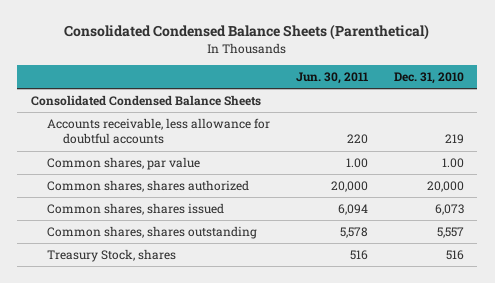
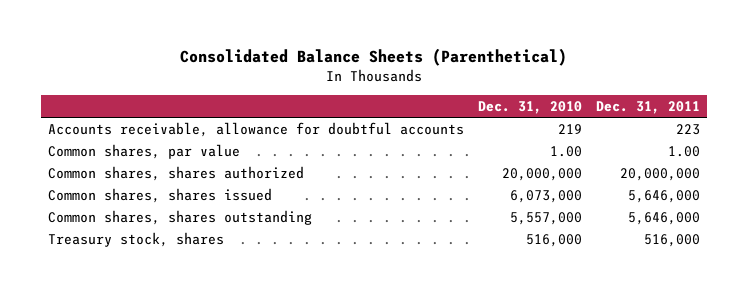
- Consolidated Condensed Balance Sheets (Parenthetical)
+ Consolidated Balance Sheets (Parenthetical)
- | Jun. 30, 2011 | Dec. 31, 2010
+ | Dec. 31, 2010 | Dec. 31, 2011
- Consolidated Condensed Balance Sheets
- Accounts receivable, less allowance for doubtful accounts | 220 | 219
+ Accounts receivable, allowance for doubtful accounts | 219 | 223
- Common shares, shares authorized | 20,000 | 20,000
- Common shares, shares issued | 6,094 | 6,073
- Common shares, shares outstanding | 5,578 | 5,557
- Treasury Stock, shares | 516 | 516
+ Common shares, shares authorized | 20,000,000 | 20,000,000
+ Common shares, shares issued | 6,073,000 | 5,646,000
+ Common shares, shares outstanding | 5,557,000 | 5,646,000
+ Treasury stock, shares | 516,000 | 516,000

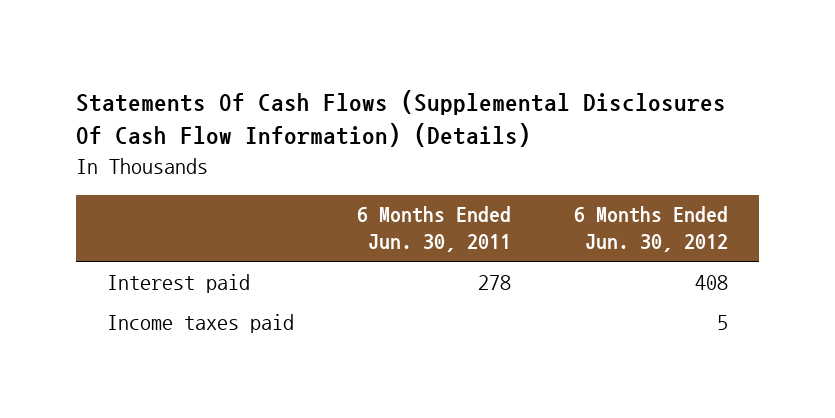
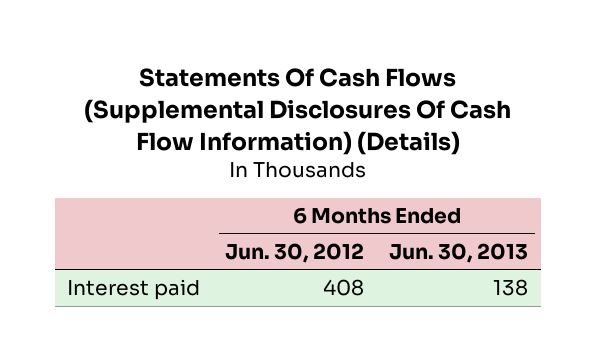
- | 6 Months Ended Jun. 30, 2011 | 6 Months Ended Jun. 30, 2012
+ | 6 Months Ended Jun. 30, 2012 | 6 Months Ended Jun. 30, 2013
- Income taxes paid | | 5

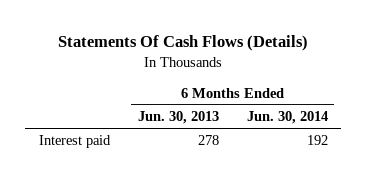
- Statements Of Cash Flows (Supplemental Disclosures Of Cash Flow Information) (Details)
+ Statements Of Cash Flows (Details)
- | 6 Months Ended Jun. 30, 2012 | 6 Months Ended Jun. 30, 2013
+ | 6 Months Ended Jun. 30, 2013 | 6 Months Ended Jun. 30, 2014
- Interest paid | 408 | 138
+ Interest paid | 278 | 192

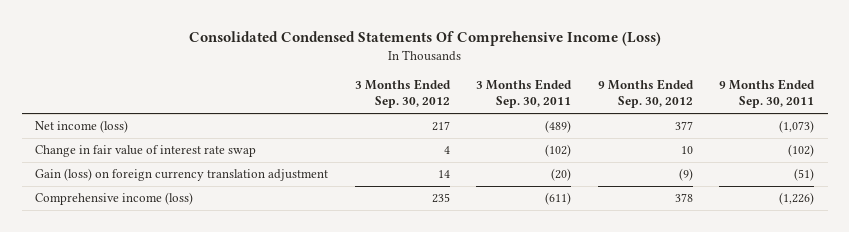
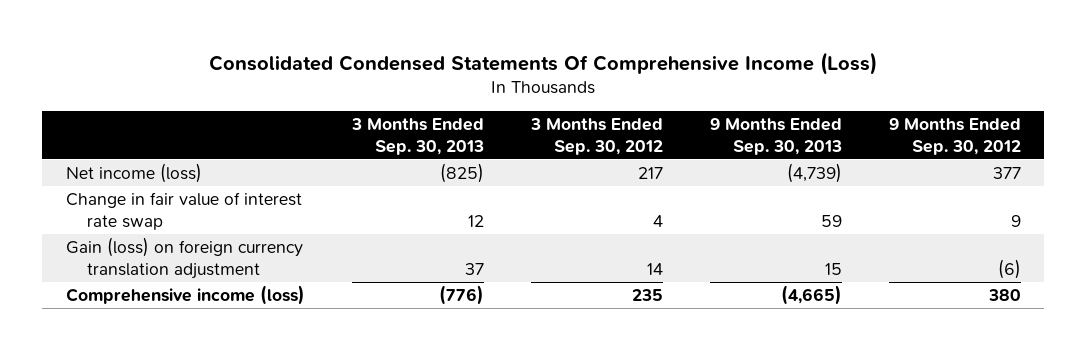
- | 3 Months Ended Sep. 30, 2012 | 3 Months Ended Sep. 30, 2011 | 9 Months Ended Sep. 30, 2012 | 9 Months Ended Sep. 30, 2011
+ | 3 Months Ended Sep. 30, 2013 | 3 Months Ended Sep. 30, 2012 | 9 Months Ended Sep. 30, 2013 | 9 Months Ended Sep. 30, 2012
- Change in fair value of interest rate swap | 4 | (102) | 10 | (102)
- Gain (loss) on foreign currency translation adjustment | 14 | (20) | (9) | (51)
- Comprehensive income (loss) | 235 | (611) | 378 | (1,226)
+ Change in fair value of interest rate swap | 12 | 4 | 59 | 9
+ Gain (loss) on foreign currency translation adjustment | 37 | 14 | 15 | (6)
+ Comprehensive income (loss) | (776) | 235 | (4,665) | 380

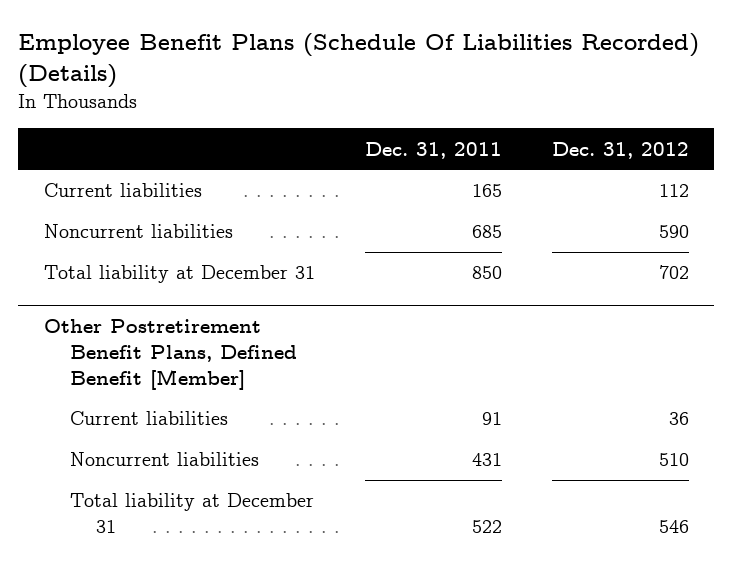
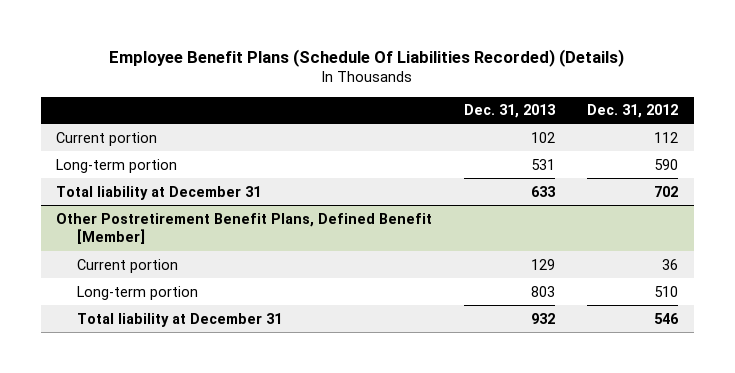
- | Dec. 31, 2011 | Dec. 31, 2012
+ | Dec. 31, 2013 | Dec. 31, 2012
- Current liabilities | 165 | 112
- Noncurrent liabilities | 685 | 590
+ Current portion | 102 | 112
+ Long-term portion | 531 | 590
@ Other Postretirement Benefit Plans, Defined Benefit [Member]
- Current liabilities | 91 | 36
- Noncurrent liabilities | 431 | 510
+ Current portion | 129 | 36
+ Long-term portion | 803 | 510

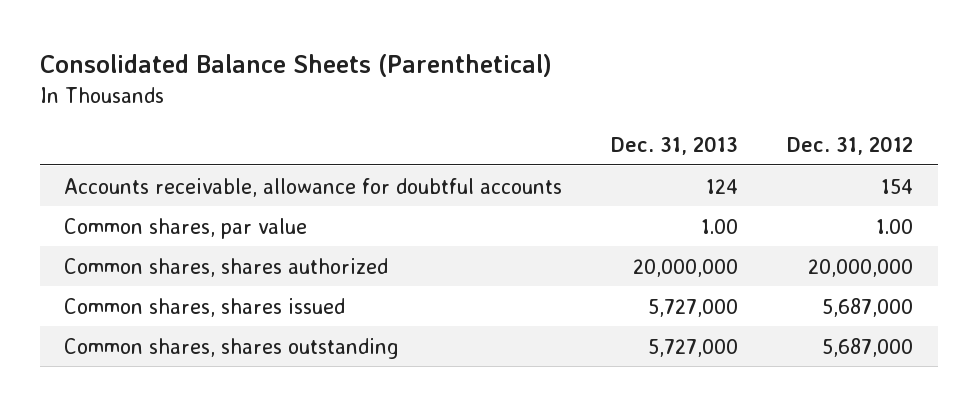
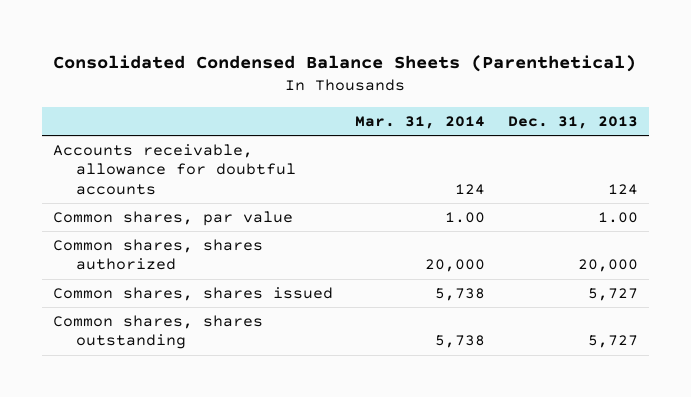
- Consolidated Balance Sheets (Parenthetical)
+ Consolidated Condensed Balance Sheets (Parenthetical)
- | Dec. 31, 2013 | Dec. 31, 2012
+ | Mar. 31, 2014 | Dec. 31, 2013
- Common shares, shares authorized | 20,000,000 | 20,000,000
- Common shares, shares issued | 5,727,000 | 5,687,000
- Common shares, shares outstanding | 5,727,000 | 5,687,000
+ Common shares, shares authorized | 20,000 | 20,000
+ Common shares, shares issued | 5,738 | 5,727
+ Common shares, shares outstanding | 5,738 | 5,727

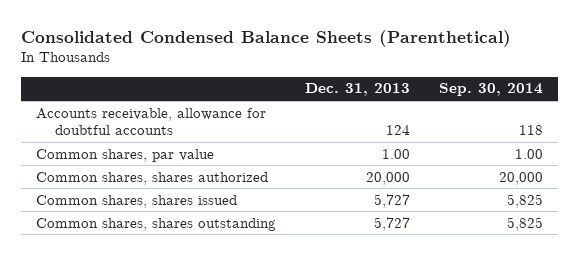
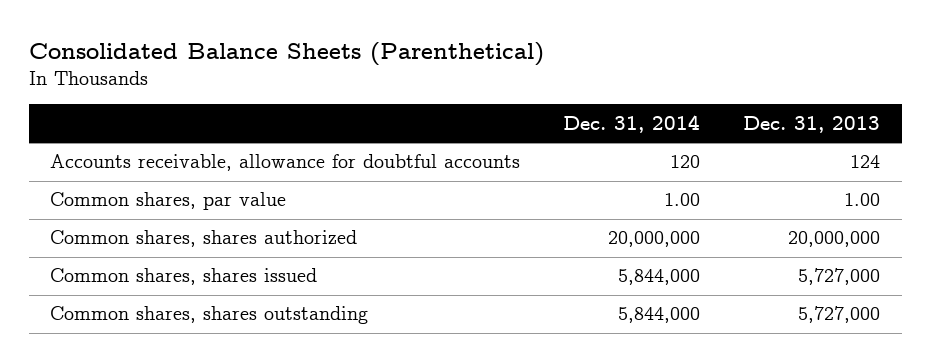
- Consolidated Condensed Balance Sheets (Parenthetical)
+ Consolidated Balance Sheets (Parenthetical)
- | Dec. 31, 2013 | Sep. 30, 2014
+ | Dec. 31, 2014 | Dec. 31, 2013
- Common shares, shares authorized | 20,000 | 20,000
- Common shares, shares issued | 5,727 | 5,825
- Common shares, shares outstanding | 5,727 | 5,825
+ Common shares, shares authorized | 20,000,000 | 20,000,000
+ Common shares, shares issued | 5,844,000 | 5,727,000
+ Common shares, shares outstanding | 5,844,000 | 5,727,000

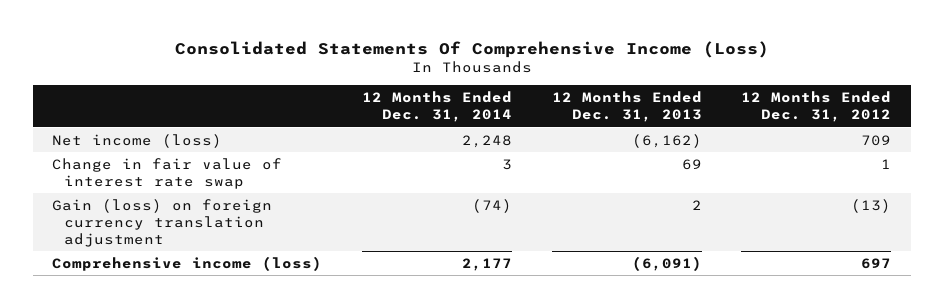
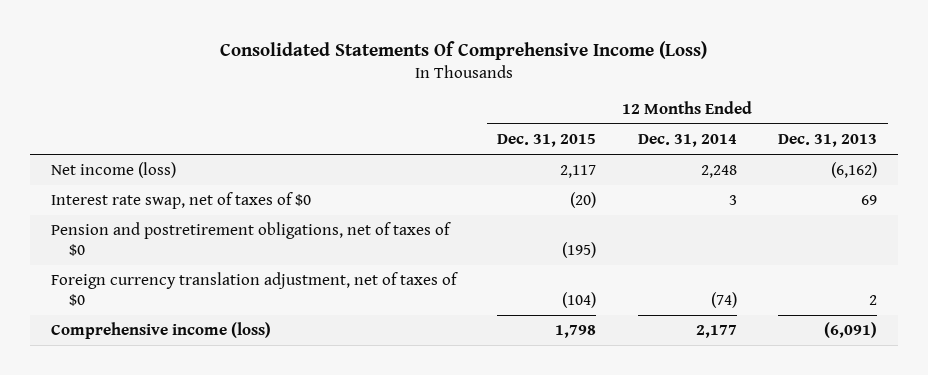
- | 12 Months Ended Dec. 31, 2014 | 12 Months Ended Dec. 31, 2013 | 12 Months Ended Dec. 31, 2012
+ | 12 Months Ended Dec. 31, 2015 | 12 Months Ended Dec. 31, 2014 | 12 Months Ended Dec. 31, 2013
- Change in fair value of interest rate swap | 3 | 69 | 1
- Gain (loss) on foreign currency translation adjustment | (74) | 2 | (13)
+ Interest rate swap, net of taxes of $0 | (20) | 3 | 69
+ Pension and postretirement obligations, net of taxes of $0 | (195) | |
+ Foreign currency translation adjustment, net of taxes of $0 | (104) | (74) | 2

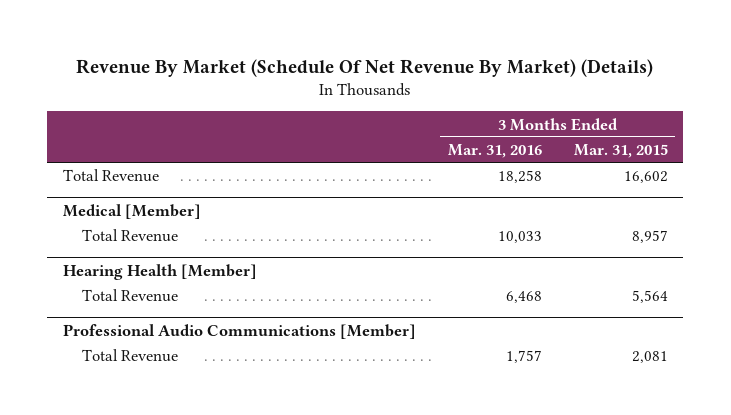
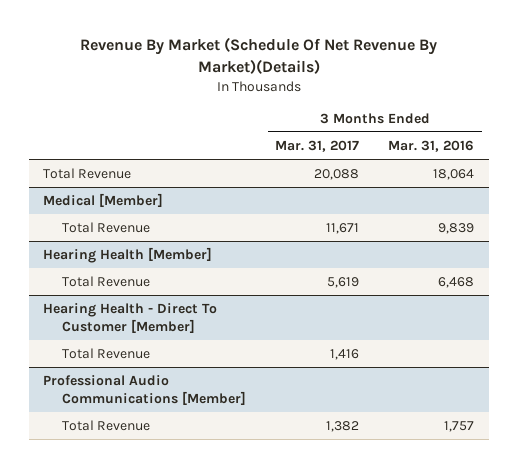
- Revenue By Market (Schedule Of Net Revenue By Market) (Details)
+ Revenue By Market (Schedule Of Net Revenue By Market)(Details)
- | 3 Months Ended Mar. 31, 2016 | 3 Months Ended Mar. 31, 2015
+ | 3 Months Ended Mar. 31, 2017 | 3 Months Ended Mar. 31, 2016
- Total Revenue | 18,258 | 16,602
+ Total Revenue | 20,088 | 18,064
@ Medical [Member]
- Total Revenue | 10,033 | 8,957
+ Total Revenue | 11,671 | 9,839
+ Hearing Health - Direct To Customer [Member]
+ Total Revenue | 1,416 |

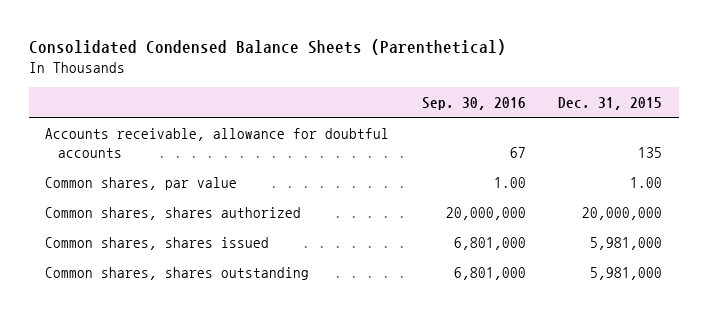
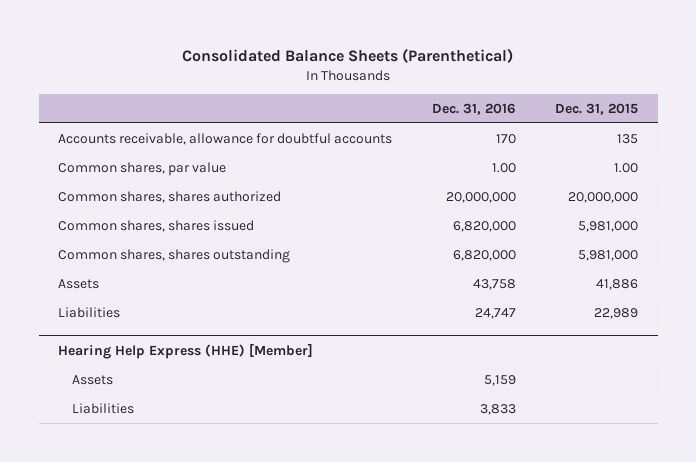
- Consolidated Condensed Balance Sheets (Parenthetical)
+ Consolidated Balance Sheets (Parenthetical)
- | Sep. 30, 2016 | Dec. 31, 2015
+ | Dec. 31, 2016 | Dec. 31, 2015
+ Assets | 43,758 | 41,886
+ Liabilities | 24,747 | 22,989
+ Hearing Help Express (HHE) [Member]
+ Assets | 5,159 |
+ Liabilities | 3,833 |

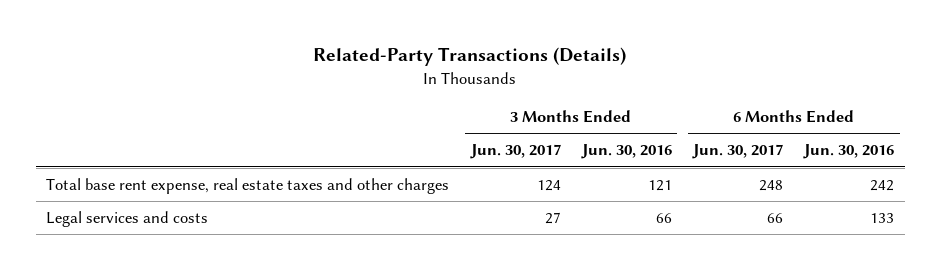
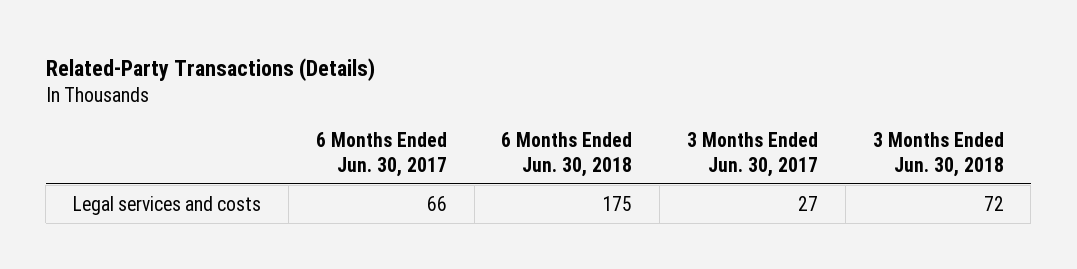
- | 3 Months Ended Jun. 30, 2017 | 3 Months Ended Jun. 30, 2016 | 6 Months Ended Jun. 30, 2017 | 6 Months Ended Jun. 30, 2016
+ | 6 Months Ended Jun. 30, 2017 | 6 Months Ended Jun. 30, 2018 | 3 Months Ended Jun. 30, 2017 | 3 Months Ended Jun. 30, 2018
- Total base rent expense, real estate taxes and other charges | 124 | 121 | 248 | 242

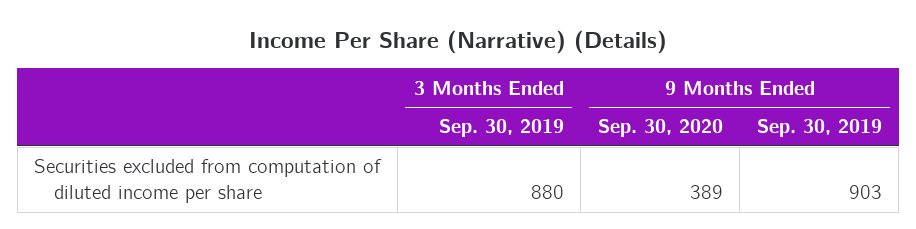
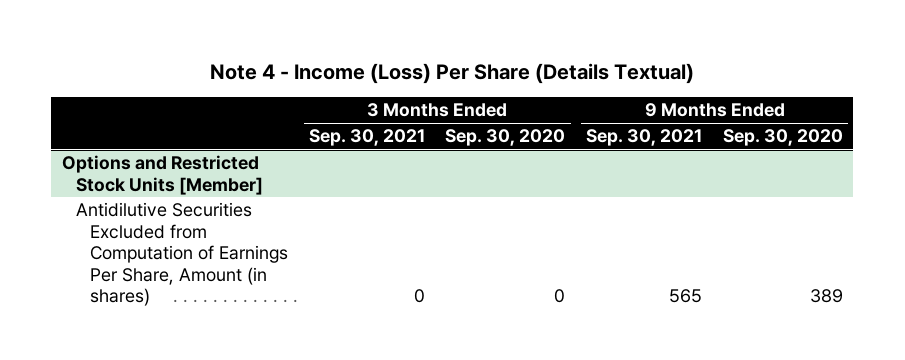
- Income Per Share (Narrative) (Details)
+ Note 4 - Income (Loss) Per Share (Details Textual)
- | 3 Months Ended Sep. 30, 2019 | 9 Months Ended Sep. 30, 2020 | 9 Months Ended Sep. 30, 2019
+ | 3 Months Ended Sep. 30, 2021 | 3 Months Ended Sep. 30, 2020 | 9 Months Ended Sep. 30, 2021 | 9 Months Ended Sep. 30, 2020
- Securities excluded from computation of diluted income per share | 880 | 389 | 903
+ Options and Restricted Stock Units [Member]
+ Antidilutive Securities Excluded from Computation of Earnings Per Share, Amount (in shares) | 0 | 0 | 565 | 389

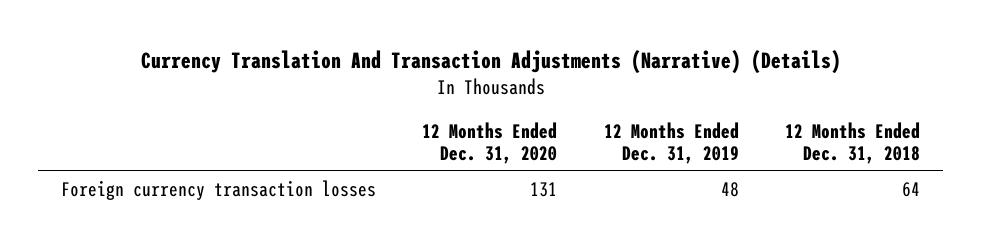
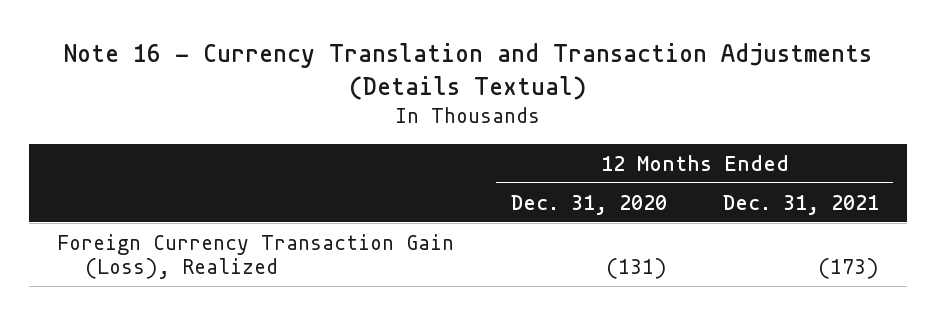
- Currency Translation And Transaction Adjustments (Narrative) (Details)
+ Note 16 - Currency Translation and Transaction Adjustments (Details Textual)
- | 12 Months Ended Dec. 31, 2020 | 12 Months Ended Dec. 31, 2019 | 12 Months Ended Dec. 31, 2018
+ | 12 Months Ended Dec. 31, 2020 | 12 Months Ended Dec. 31, 2021
- Foreign currency transaction losses | 131 | 48 | 64
+ Foreign Currency Transaction Gain (Loss), Realized | (131) | (173)

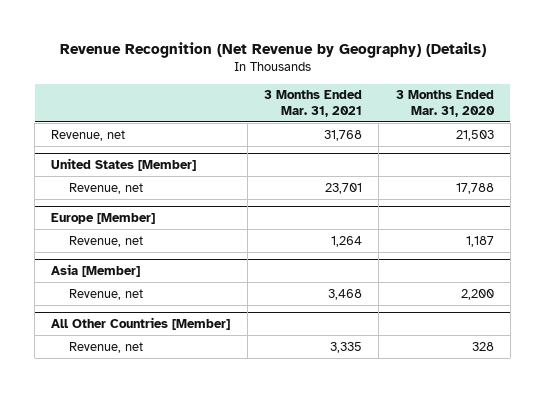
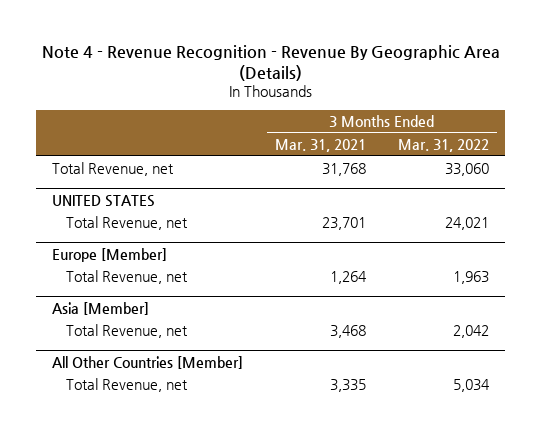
- Revenue Recognition (Net Revenue by Geography) (Details)
+ Note 4 - Revenue Recognition - Revenue By Geographic Area (Details)
- | 3 Months Ended Mar. 31, 2021 | 3 Months Ended Mar. 31, 2020
+ | 3 Months Ended Mar. 31, 2021 | 3 Months Ended Mar. 31, 2022
- Revenue, net | 31,768 | 21,503
- United States [Member]
- Revenue, net | 23,701 | 17,788
+ Total Revenue, net | 31,768 | 33,060
+ UNITED STATES
+ Total Revenue, net | 23,701 | 24,021
@ Europe [Member]
- Revenue, net | 1,264 | 1,187
+ Total Revenue, net | 1,264 | 1,963
@ Asia [Member]
- Revenue, net | 3,468 | 2,200
+ Total Revenue, net | 3,468 | 2,042
@ All Other Countries [Member]
- Revenue, net | 3,335 | 328
+ Total Revenue, net | 3,335 | 5,034

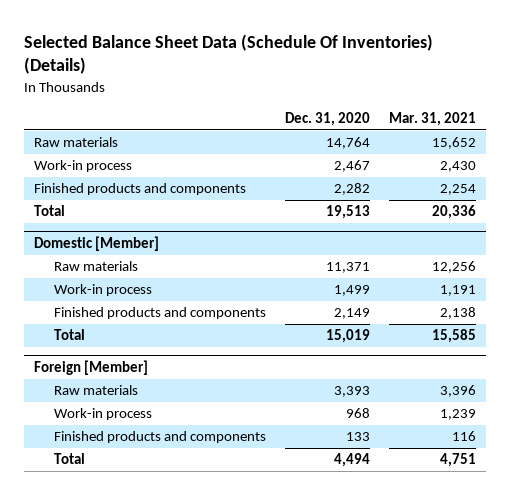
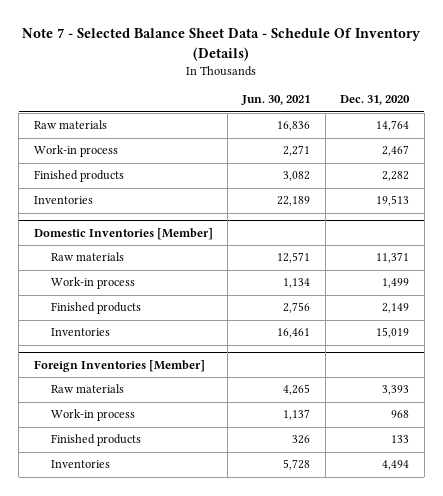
- Selected Balance Sheet Data (Schedule Of Inventories) (Details)
+ Note 7 - Selected Balance Sheet Data - Schedule Of Inventory (Details)
- | Dec. 31, 2020 | Mar. 31, 2021
+ | Jun. 30, 2021 | Dec. 31, 2020
- Finished products and components | 2,282 | 2,254
- Total | 19,513 | 20,336
- Domestic [Member]
+ Finished products | 3,082 | 2,282
+ Inventories | 22,189 | 19,513
+ Domestic Inventories [Member]
- Finished products and components | 2,149 | 2,138
- Total | 15,019 | 15,585
- Foreign [Member]
+ Finished products | 2,756 | 2,149
+ Inventories | 16,461 | 15,019
+ Foreign Inventories [Member]
- Finished products and components | 133 | 116
- Total | 4,494 | 4,751
+ Finished products | 326 | 133
+ Inventories | 5,728 | 4,494

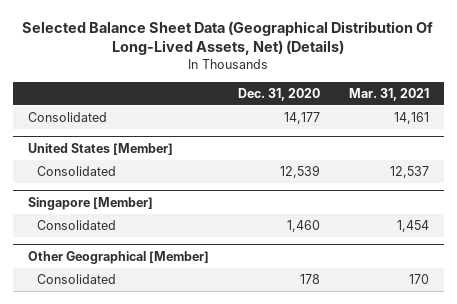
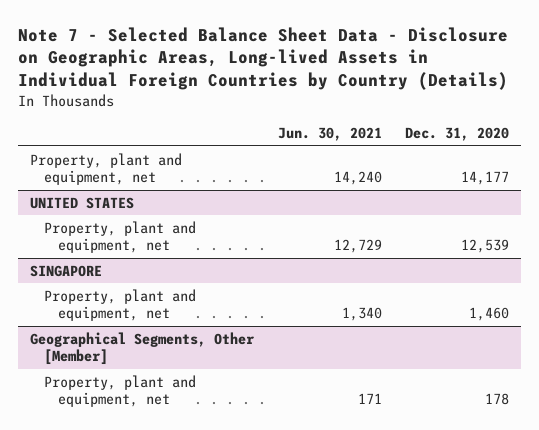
- Selected Balance Sheet Data (Geographical Distribution Of Long-Lived Assets, Net) (Details)
+ Note 7 - Selected Balance Sheet Data - Disclosure on Geographic Areas, Long-lived Assets in Individual Foreign Countries by Country (Details)
- | Dec. 31, 2020 | Mar. 31, 2021
+ | Jun. 30, 2021 | Dec. 31, 2020
- Consolidated | 14,177 | 14,161
- United States [Member]
- Consolidated | 12,539 | 12,537
- Singapore [Member]
- Consolidated | 1,460 | 1,454
- Other Geographical [Member]
- Consolidated | 178 | 170
+ Property, plant and equipment, net | 14,240 | 14,177
+ UNITED STATES
+ Property, plant and equipment, net | 12,729 | 12,539
+ SINGAPORE
+ Property, plant and equipment, net | 1,340 | 1,460
+ Geographical Segments, Other [Member]
+ Property, plant and equipment, net | 171 | 178

